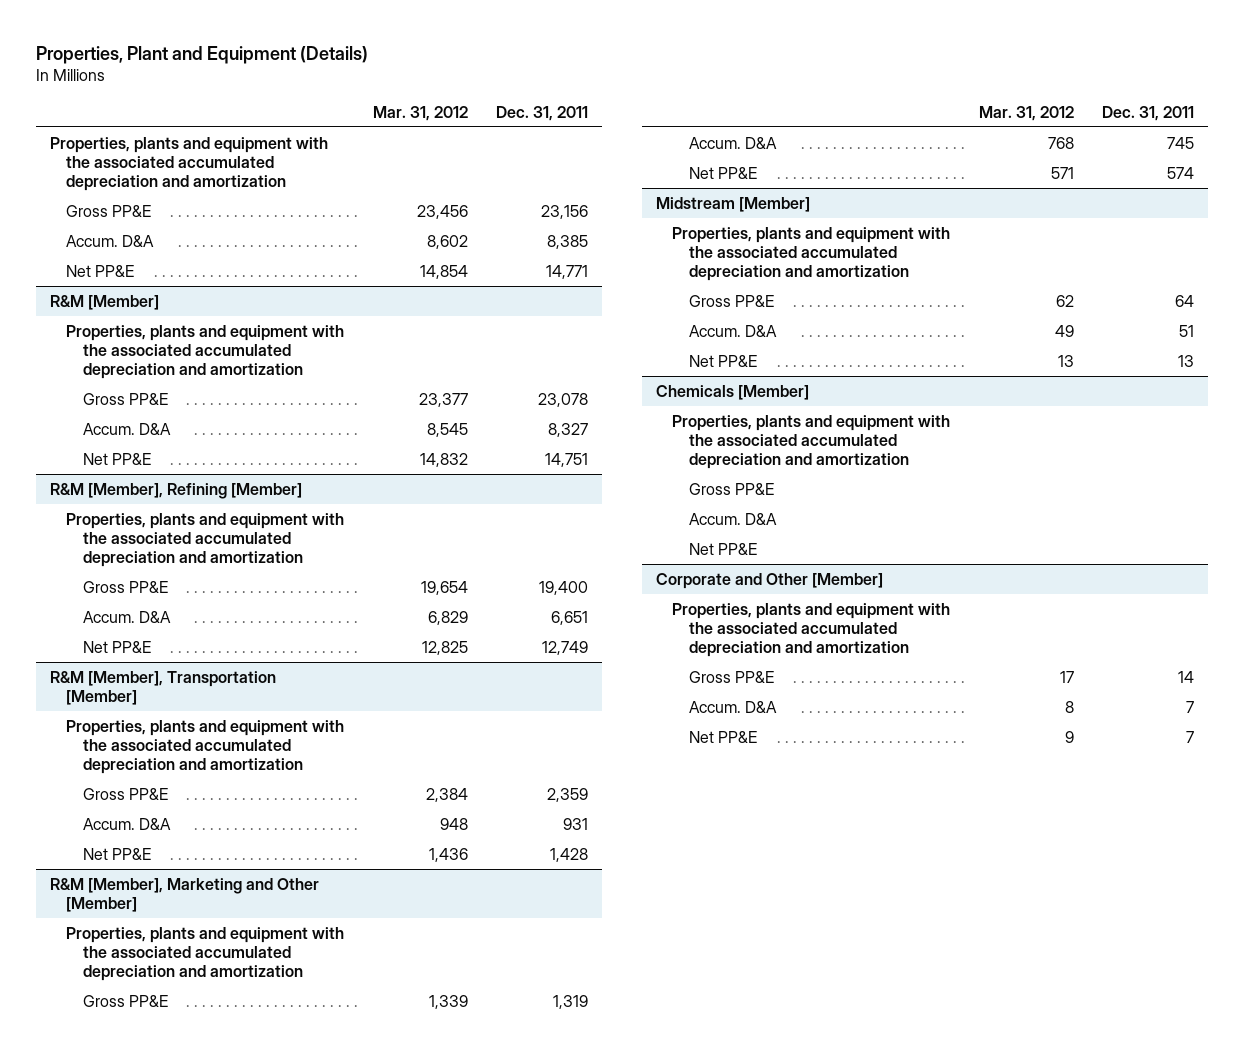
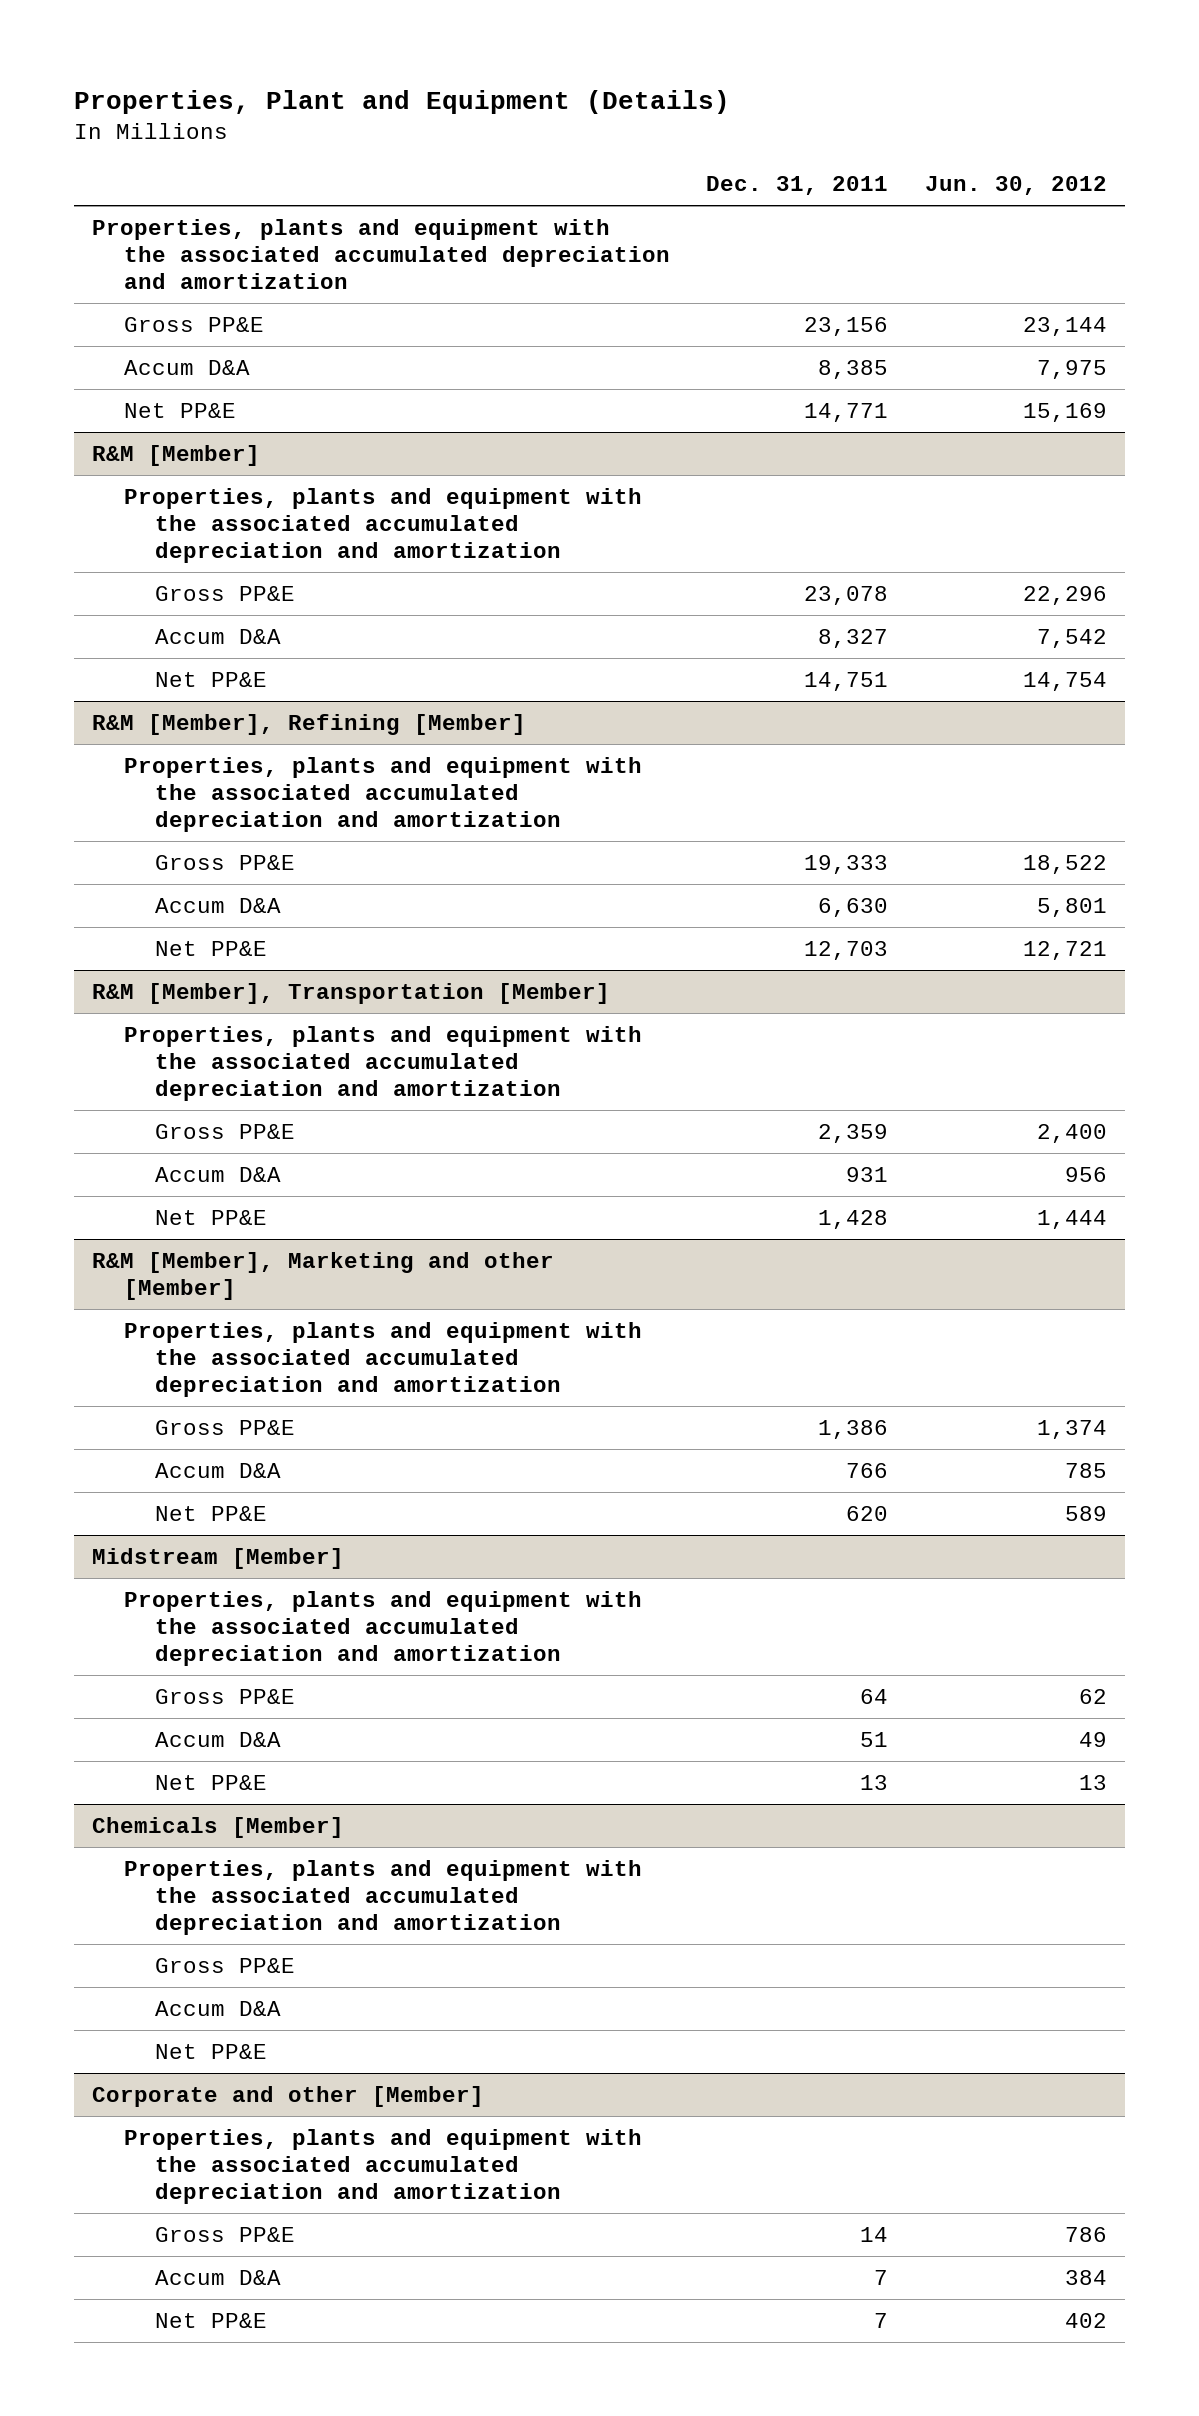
- | Mar. 31, 2012 | Dec. 31, 2011
+ | Dec. 31, 2011 | Jun. 30, 2012
- Accum. D&A | 8,602 | 8,385
+ Accum D&A | 8,385 | 7,975
@ R&M [Member]
- Accum. D&A | 8,545 | 8,327
+ Accum D&A | 8,327 | 7,542
@ R&M [Member], Refining [Member]
- Gross PP&E | 19,654 | 19,400
- Accum. D&A | 6,829 | 6,651
- Net PP&E | 12,825 | 12,749
+ Gross PP&E | 19,333 | 18,522
+ Accum D&A | 6,630 | 5,801
+ Net PP&E | 12,703 | 12,721
@ R&M [Member], Transportation [Member]
- Accum. D&A | 948 | 931
+ Accum D&A | 931 | 956
- R&M [Member], Marketing and Other [Member]
+ R&M [Member], Marketing and other [Member]
- Gross PP&E | 1,339 | 1,319
- Accum. D&A | 768 | 745
- Net PP&E | 571 | 574
+ Gross PP&E | 1,386 | 1,374
+ Accum D&A | 766 | 785
+ Net PP&E | 620 | 589
@ Midstream [Member]
- Accum. D&A | 49 | 51
+ Accum D&A | 51 | 49
@ Chemicals [Member]
- Accum. D&A
+ Accum D&A
- Corporate and Other [Member]
+ Corporate and other [Member]
- Accum. D&A | 8 | 7
+ Accum D&A | 7 | 384

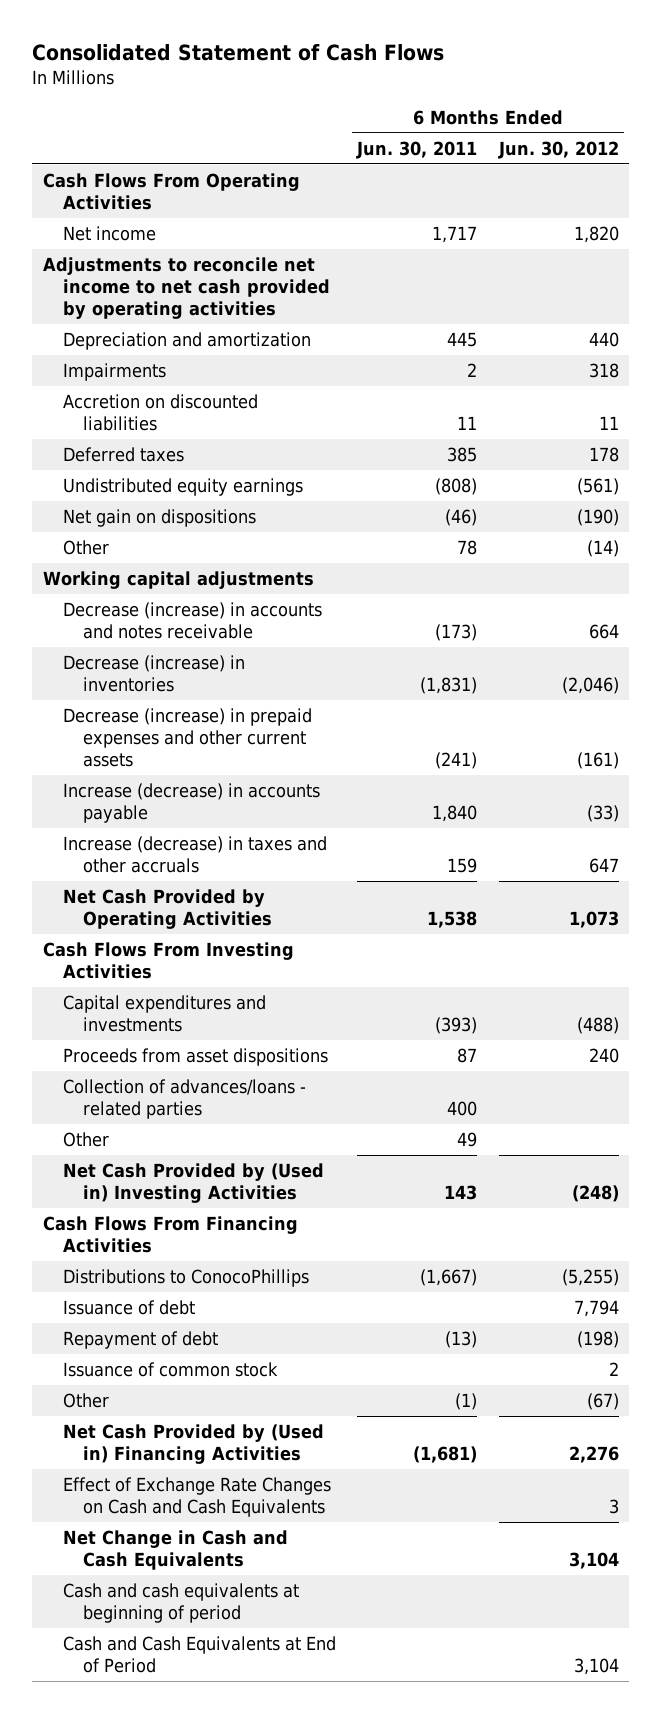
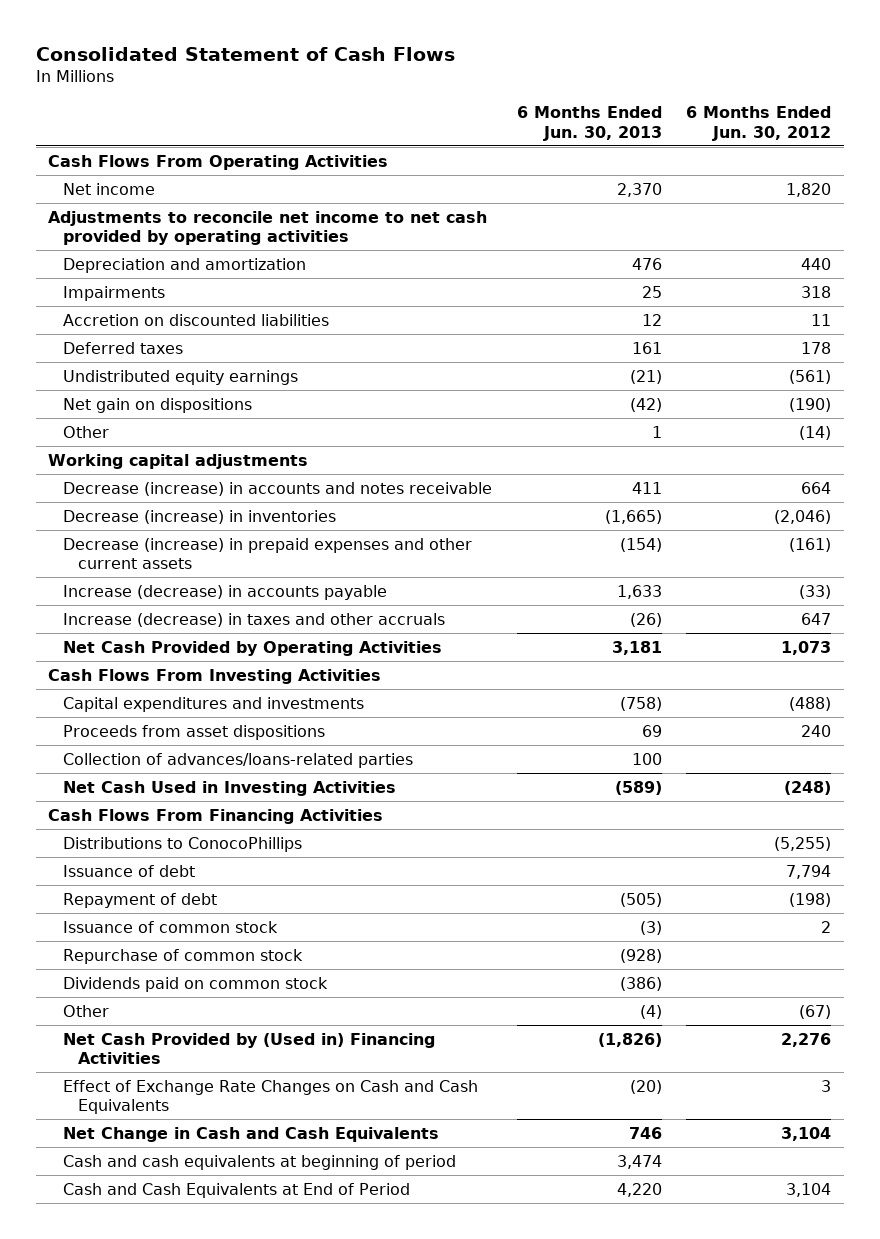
- | 6 Months Ended Jun. 30, 2011 | 6 Months Ended Jun. 30, 2012
+ | 6 Months Ended Jun. 30, 2013 | 6 Months Ended Jun. 30, 2012
- Collection of advances/loans - related parties | 400 |
- Other | 49 |
- Net Cash Provided by (Used in) Investing Activities | 143 | (248)
+ Collection of advances/loans-related parties | 100 |
+ Net Cash Used in Investing Activities | (589) | (248)
+ Repurchase of common stock | (928) |
+ Dividends paid on common stock | (386) |

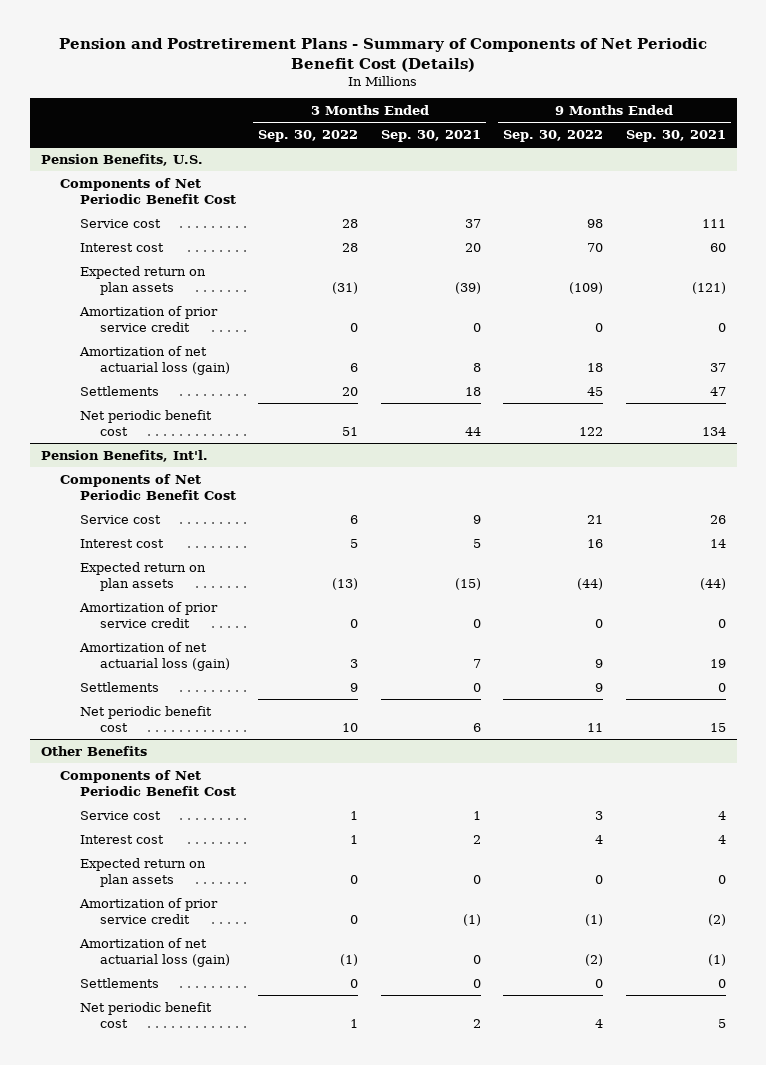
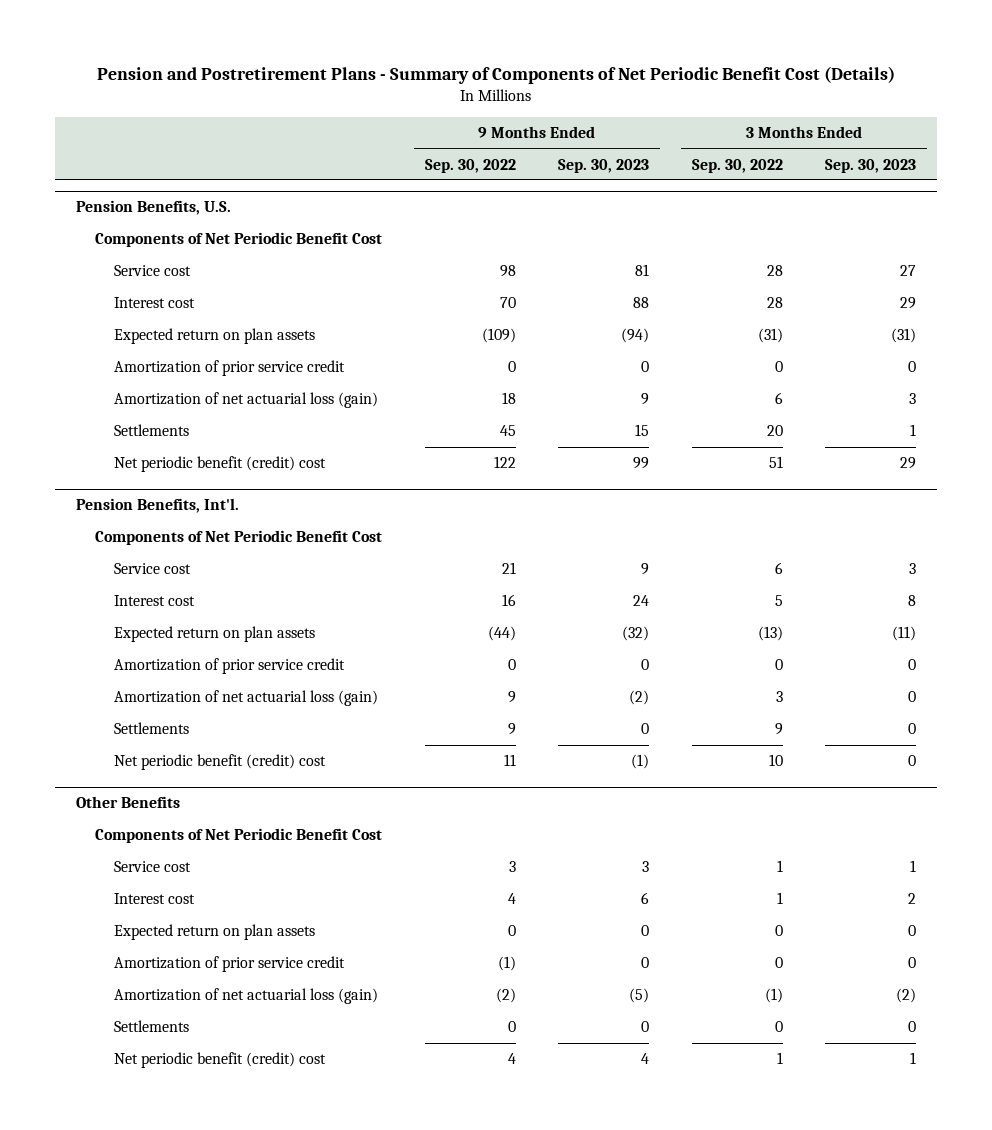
- | 3 Months Ended Sep. 30, 2022 | 3 Months Ended Sep. 30, 2021 | 9 Months Ended Sep. 30, 2022 | 9 Months Ended Sep. 30, 2021
+ | 9 Months Ended Sep. 30, 2022 | 9 Months Ended Sep. 30, 2023 | 3 Months Ended Sep. 30, 2022 | 3 Months Ended Sep. 30, 2023
@ Pension Benefits, U.S.
- Net periodic benefit cost | 51 | 44 | 122 | 134
+ Net periodic benefit (credit) cost | 122 | 99 | 51 | 29
@ Pension Benefits, Int'l.
- Net periodic benefit cost | 10 | 6 | 11 | 15
+ Net periodic benefit (credit) cost | 11 | (1) | 10 | 0
@ Other Benefits
- Net periodic benefit cost | 1 | 2 | 4 | 5
+ Net periodic benefit (credit) cost | 4 | 4 | 1 | 1

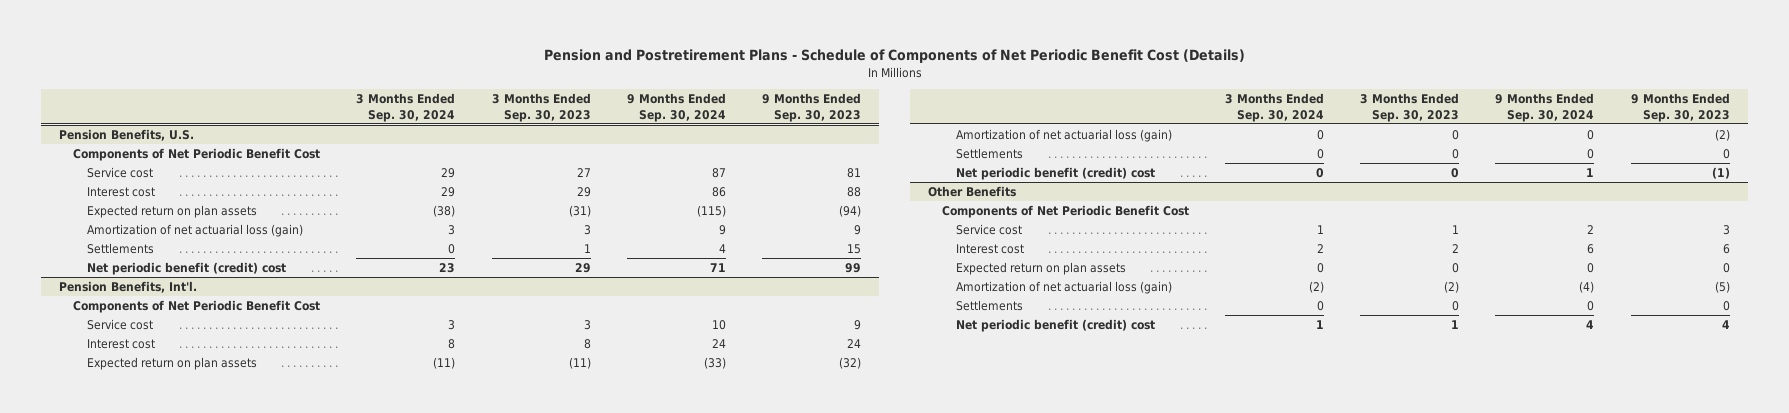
- Pension and Postretirement Plans - Summary of Components of Net Periodic Benefit Cost (Details)
+ Pension and Postretirement Plans - Schedule of Components of Net Periodic Benefit Cost (Details)
- | 9 Months Ended Sep. 30, 2022 | 9 Months Ended Sep. 30, 2023 | 3 Months Ended Sep. 30, 2022 | 3 Months Ended Sep. 30, 2023
+ | 3 Months Ended Sep. 30, 2024 | 3 Months Ended Sep. 30, 2023 | 9 Months Ended Sep. 30, 2024 | 9 Months Ended Sep. 30, 2023
@ Pension Benefits, U.S.
- Amortization of prior service credit | 0 | 0 | 0 | 0
@ Pension Benefits, Int'l.
- Amortization of prior service credit | 0 | 0 | 0 | 0
@ Other Benefits
- Amortization of prior service credit | (1) | 0 | 0 | 0

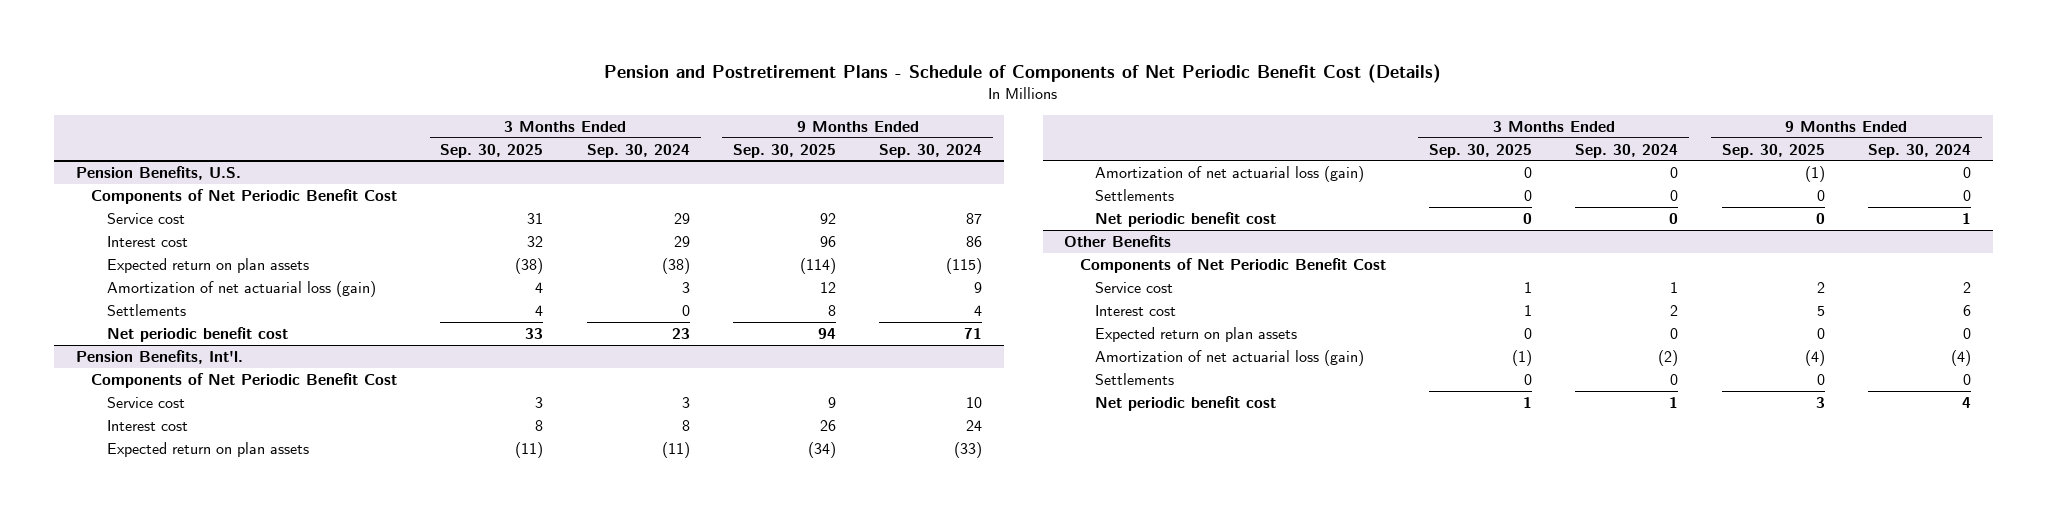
- | 3 Months Ended Sep. 30, 2024 | 3 Months Ended Sep. 30, 2023 | 9 Months Ended Sep. 30, 2024 | 9 Months Ended Sep. 30, 2023
+ | 3 Months Ended Sep. 30, 2025 | 3 Months Ended Sep. 30, 2024 | 9 Months Ended Sep. 30, 2025 | 9 Months Ended Sep. 30, 2024
@ Pension Benefits, U.S.
- Net periodic benefit (credit) cost | 23 | 29 | 71 | 99
+ Net periodic benefit cost | 33 | 23 | 94 | 71
@ Pension Benefits, Int'l.
- Net periodic benefit (credit) cost | 0 | 0 | 1 | (1)
+ Net periodic benefit cost | 0 | 0 | 0 | 1
@ Other Benefits
- Net periodic benefit (credit) cost | 1 | 1 | 4 | 4
+ Net periodic benefit cost | 1 | 1 | 3 | 4

